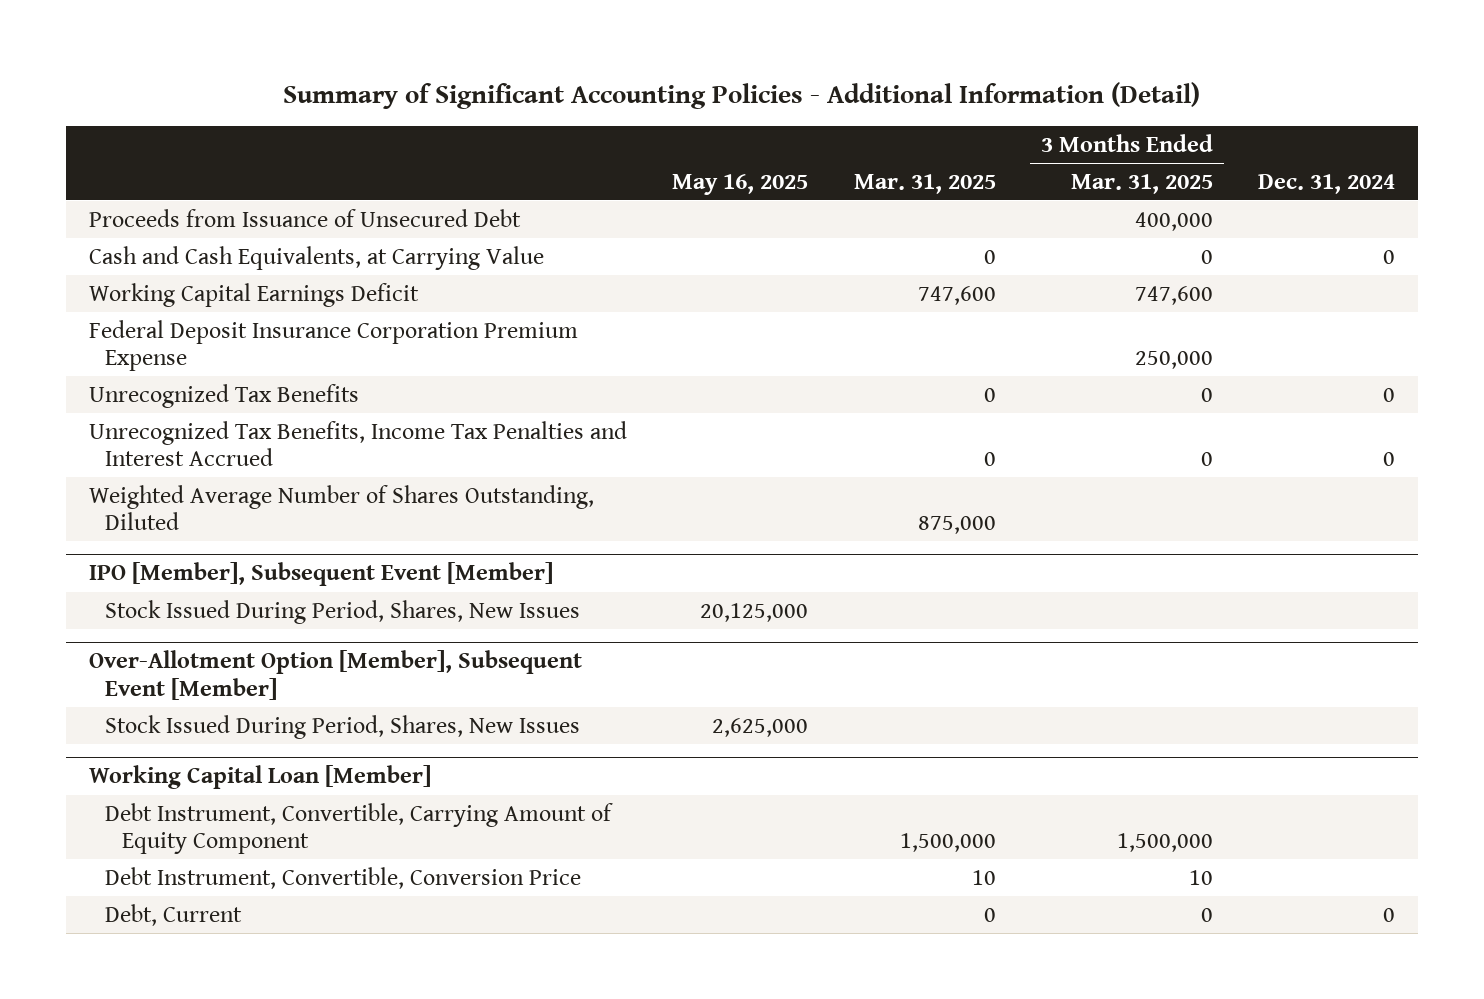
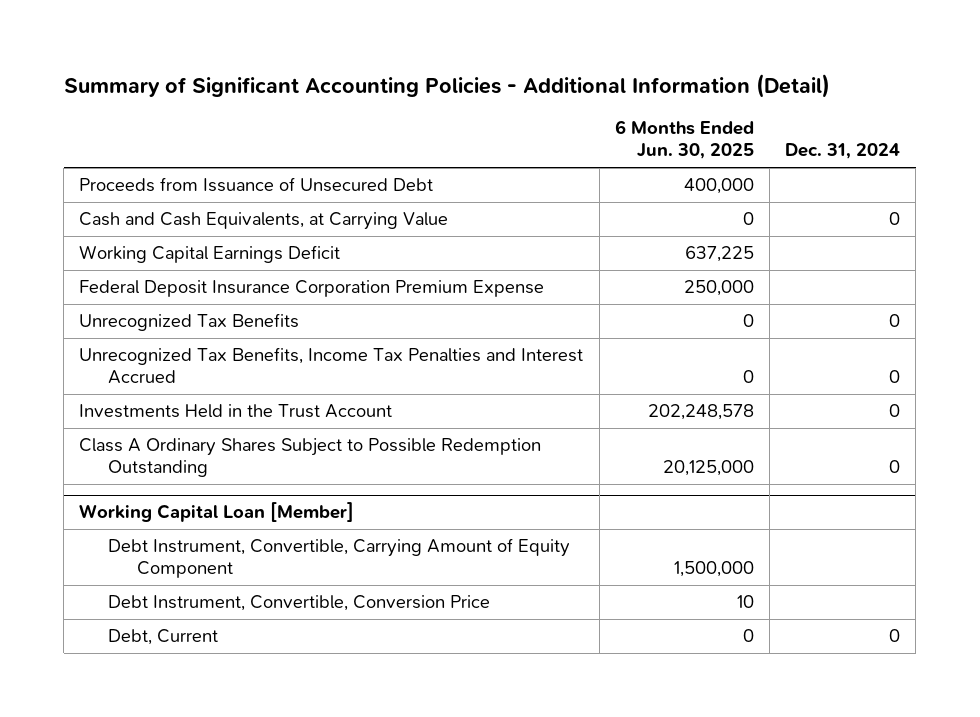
- | May 16, 2025 | Mar. 31, 2025 | 3 Months Ended Mar. 31, 2025 | Dec. 31, 2024
+ | 6 Months Ended Jun. 30, 2025 | Dec. 31, 2024
- Weighted Average Number of Shares Outstanding, Diluted | | 875,000 | |
- IPO [Member], Subsequent Event [Member]
- Stock Issued During Period, Shares, New Issues | 20,125,000 | | |
- Over-Allotment Option [Member], Subsequent Event [Member]
- Stock Issued During Period, Shares, New Issues | 2,625,000 | | |
+ Investments Held in the Trust Account | 202,248,578 | 0
+ Class A Ordinary Shares Subject to Possible Redemption Outstanding | 20,125,000 | 0

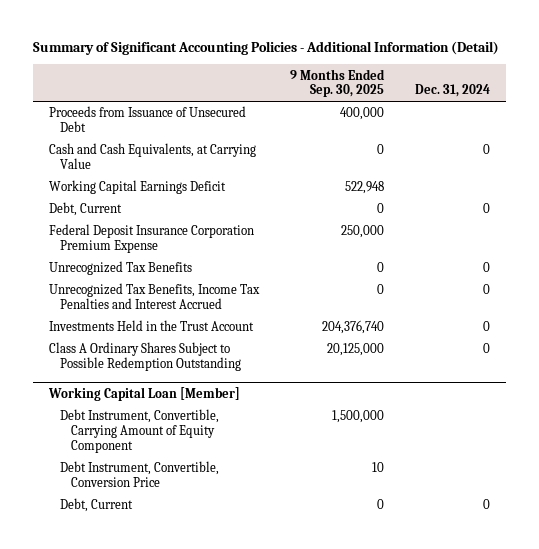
- | 6 Months Ended Jun. 30, 2025 | Dec. 31, 2024
+ | 9 Months Ended Sep. 30, 2025 | Dec. 31, 2024
+ Debt, Current | 0 | 0

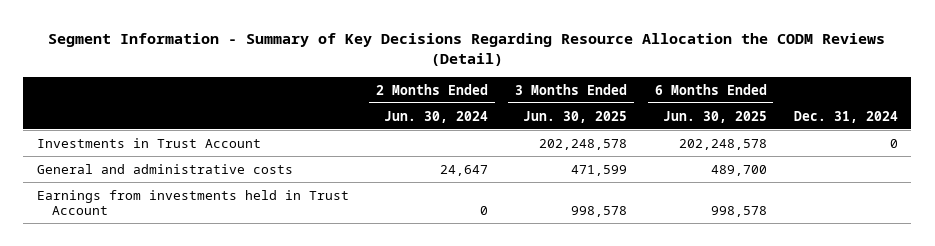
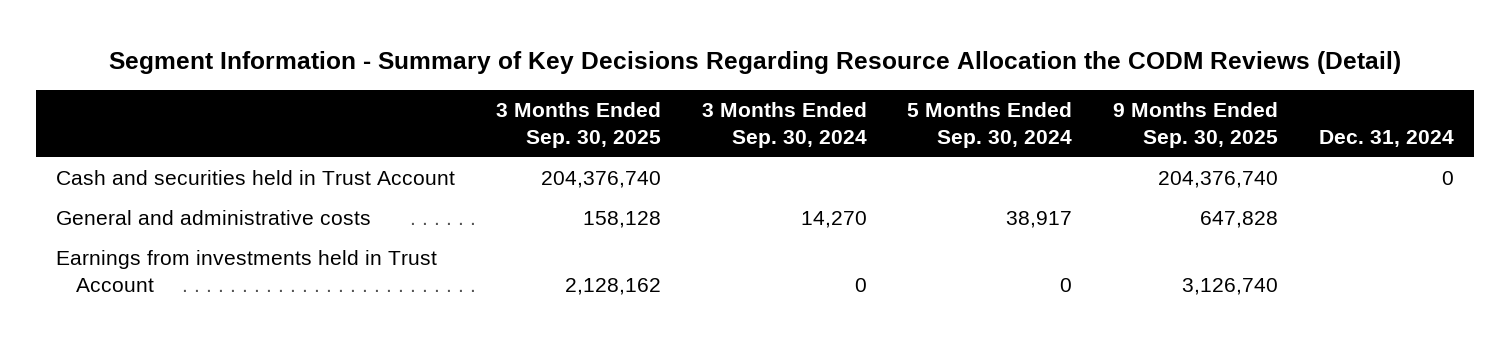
- | 2 Months Ended Jun. 30, 2024 | 3 Months Ended Jun. 30, 2025 | 6 Months Ended Jun. 30, 2025 | Dec. 31, 2024
+ | 3 Months Ended Sep. 30, 2025 | 3 Months Ended Sep. 30, 2024 | 5 Months Ended Sep. 30, 2024 | 9 Months Ended Sep. 30, 2025 | Dec. 31, 2024
- Investments in Trust Account | | 202,248,578 | 202,248,578 | 0
+ Cash and securities held in Trust Account | 204,376,740 | | | 204,376,740 | 0

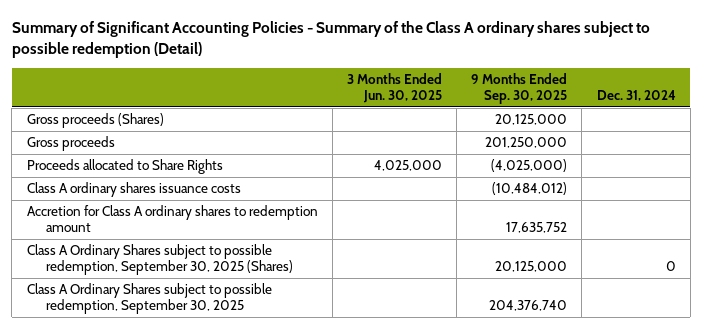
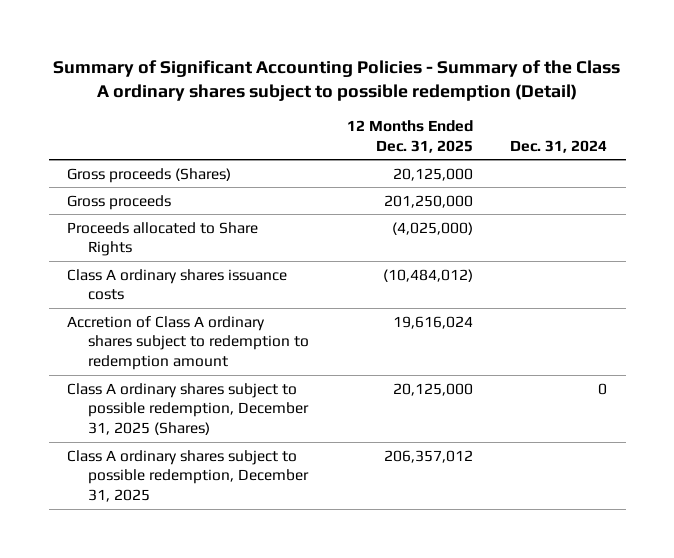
- | 3 Months Ended Jun. 30, 2025 | 9 Months Ended Sep. 30, 2025 | Dec. 31, 2024
+ | 12 Months Ended Dec. 31, 2025 | Dec. 31, 2024
- Accretion for Class A ordinary shares to redemption amount | | 17,635,752 |
- Class A Ordinary Shares subject to possible redemption, September 30, 2025 (Shares) | | 20,125,000 | 0
- Class A Ordinary Shares subject to possible redemption, September 30, 2025 | | 204,376,740 |
+ Accretion of Class A ordinary shares subject to redemption to redemption amount | 19,616,024 |
+ Class A ordinary shares subject to possible redemption, December 31, 2025 (Shares) | 20,125,000 | 0
+ Class A ordinary shares subject to possible redemption, December 31, 2025 | 206,357,012 |

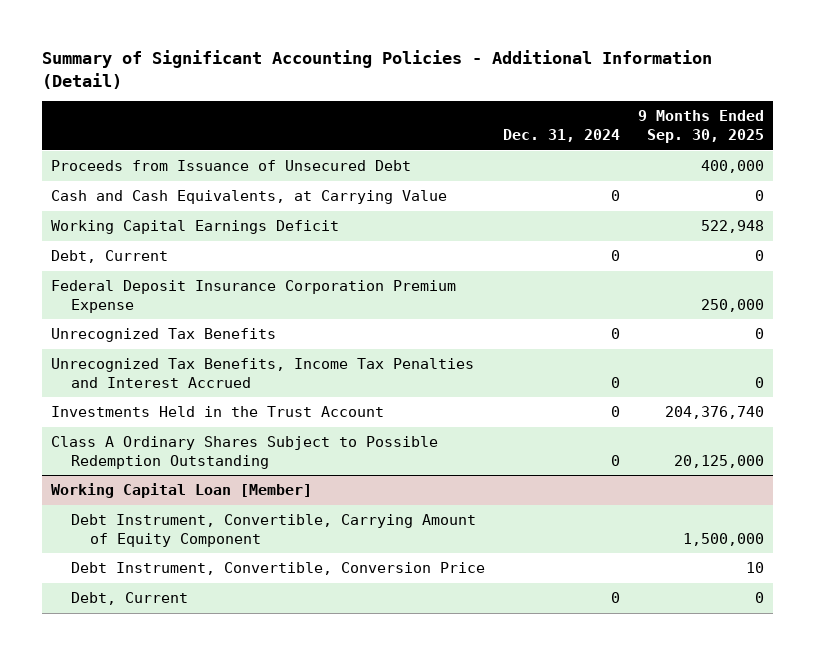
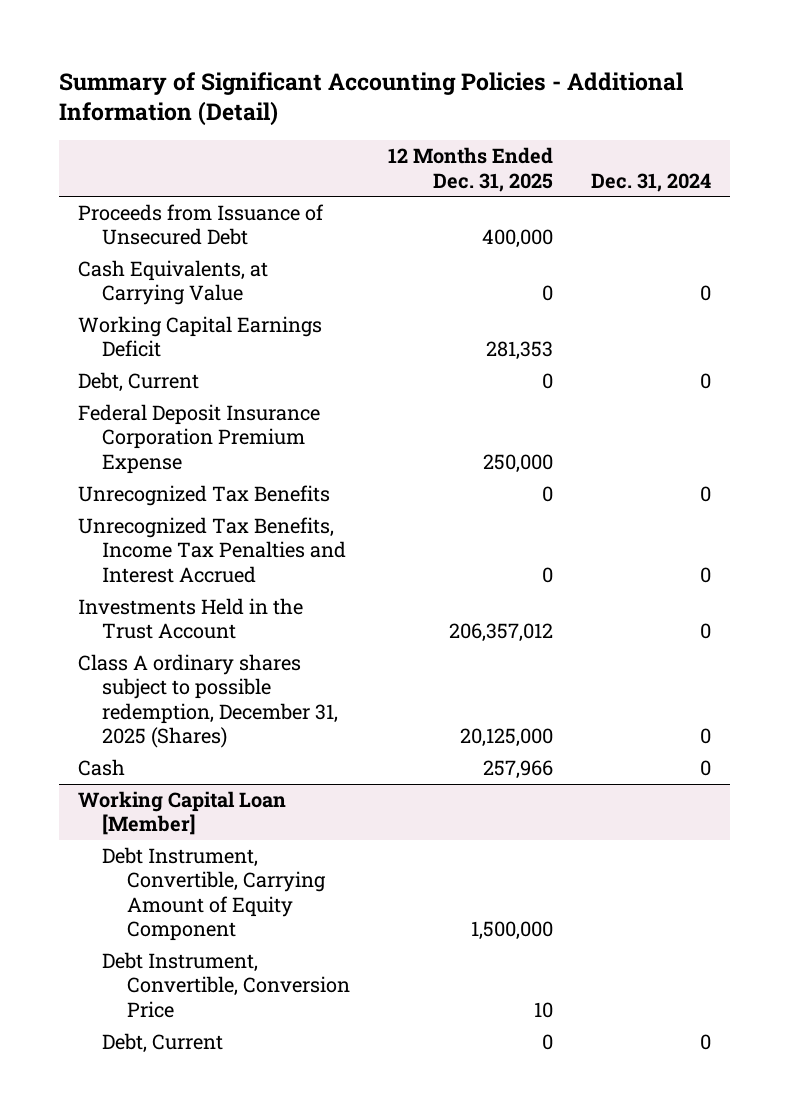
- | Dec. 31, 2024 | 9 Months Ended Sep. 30, 2025
+ | 12 Months Ended Dec. 31, 2025 | Dec. 31, 2024
- Cash and Cash Equivalents, at Carrying Value | 0 | 0
+ Cash Equivalents, at Carrying Value | 0 | 0
- Class A Ordinary Shares Subject to Possible Redemption Outstanding | 0 | 20,125,000
+ Class A ordinary shares subject to possible redemption, December 31, 2025 (Shares) | 20,125,000 | 0
+ Cash | 257,966 | 0

